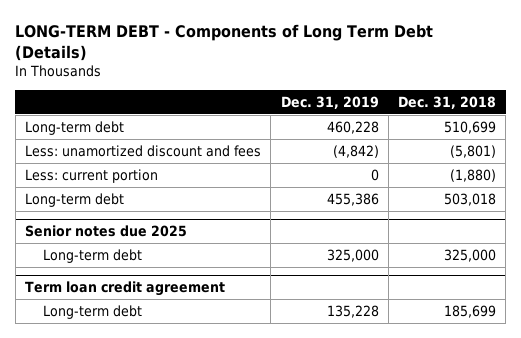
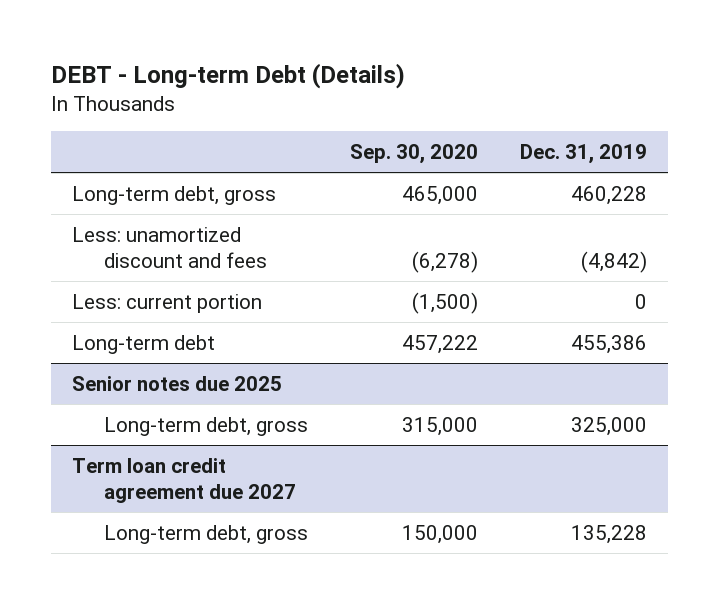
- LONG-TERM DEBT - Components of Long Term Debt (Details)
+ DEBT - Long-term Debt (Details)
- | Dec. 31, 2019 | Dec. 31, 2018
+ | Sep. 30, 2020 | Dec. 31, 2019
- Long-term debt | 460,228 | 510,699
+ Long-term debt, gross | 465,000 | 460,228
@ Senior notes due 2025
- Long-term debt | 325,000 | 325,000
- Term loan credit agreement
- Long-term debt | 135,228 | 185,699
@ Senior notes due 2025
+ Long-term debt, gross | 315,000 | 325,000
+ Term loan credit agreement due 2027
+ Long-term debt, gross | 150,000 | 135,228

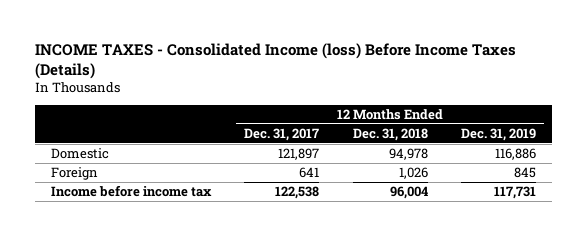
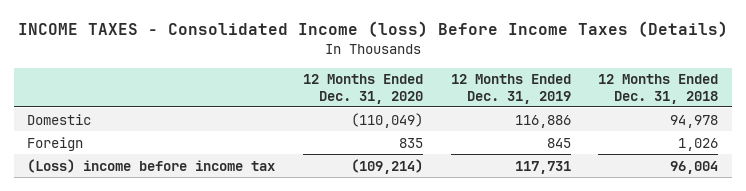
- | 12 Months Ended Dec. 31, 2017 | 12 Months Ended Dec. 31, 2018 | 12 Months Ended Dec. 31, 2019
+ | 12 Months Ended Dec. 31, 2020 | 12 Months Ended Dec. 31, 2019 | 12 Months Ended Dec. 31, 2018
- Income before income tax | 122,538 | 96,004 | 117,731
+ (Loss) income before income tax | (109,214) | 117,731 | 96,004

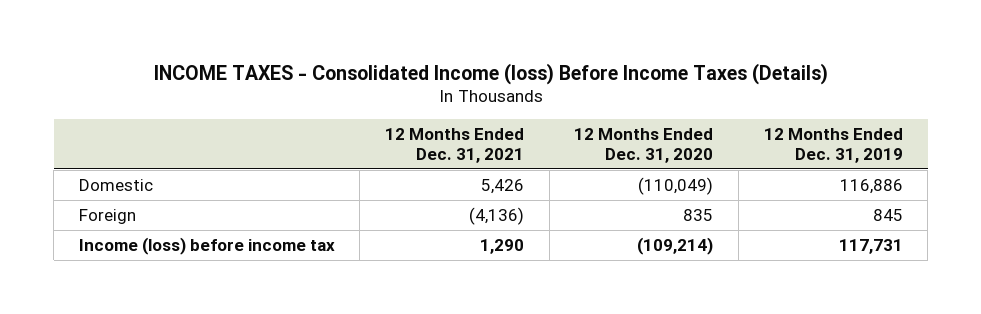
- | 12 Months Ended Dec. 31, 2020 | 12 Months Ended Dec. 31, 2019 | 12 Months Ended Dec. 31, 2018
+ | 12 Months Ended Dec. 31, 2021 | 12 Months Ended Dec. 31, 2020 | 12 Months Ended Dec. 31, 2019
- (Loss) income before income tax | (109,214) | 117,731 | 96,004
+ Income (loss) before income tax | 1,290 | (109,214) | 117,731

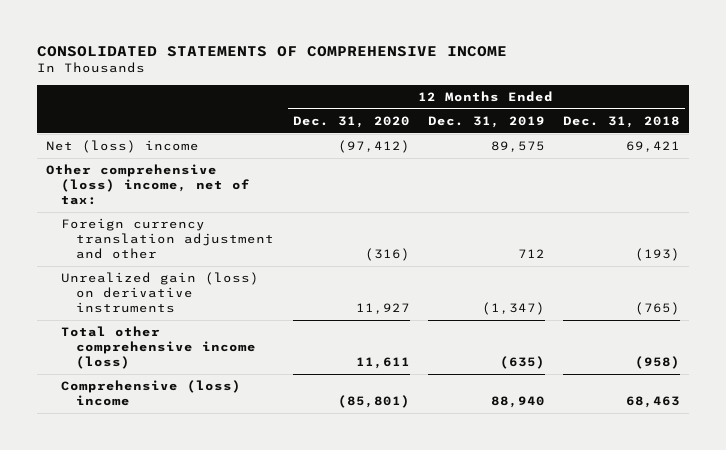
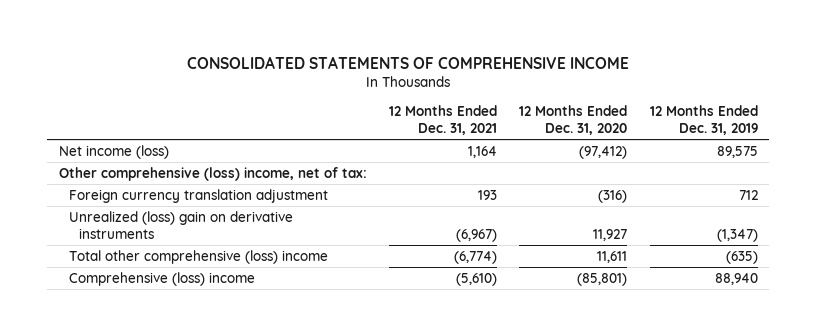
- | 12 Months Ended Dec. 31, 2020 | 12 Months Ended Dec. 31, 2019 | 12 Months Ended Dec. 31, 2018
+ | 12 Months Ended Dec. 31, 2021 | 12 Months Ended Dec. 31, 2020 | 12 Months Ended Dec. 31, 2019
- Net (loss) income | (97,412) | 89,575 | 69,421
+ Net income (loss) | 1,164 | (97,412) | 89,575
- Foreign currency translation adjustment and other | (316) | 712 | (193)
- Unrealized gain (loss) on derivative instruments | 11,927 | (1,347) | (765)
- Total other comprehensive income (loss) | 11,611 | (635) | (958)
+ Foreign currency translation adjustment | 193 | (316) | 712
+ Unrealized (loss) gain on derivative instruments | (6,967) | 11,927 | (1,347)
+ Total other comprehensive (loss) income | (6,774) | 11,611 | (635)

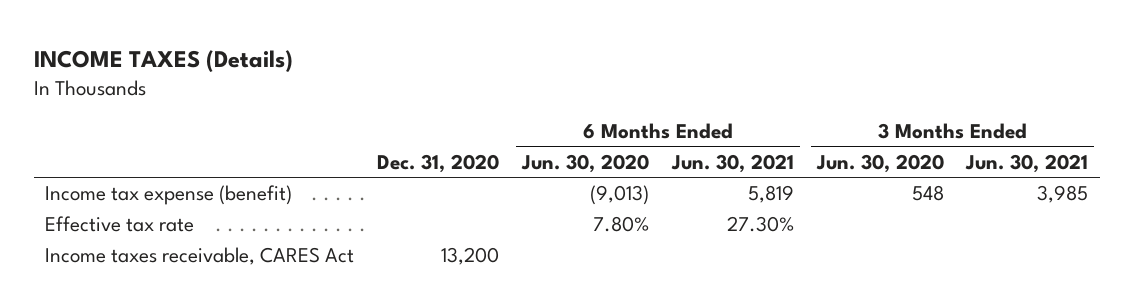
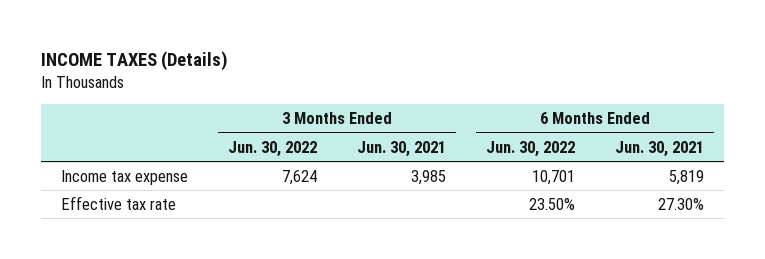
- | Dec. 31, 2020 | 6 Months Ended Jun. 30, 2020 | 6 Months Ended Jun. 30, 2021 | 3 Months Ended Jun. 30, 2020 | 3 Months Ended Jun. 30, 2021
+ | 3 Months Ended Jun. 30, 2022 | 3 Months Ended Jun. 30, 2021 | 6 Months Ended Jun. 30, 2022 | 6 Months Ended Jun. 30, 2021
- Income tax expense (benefit) | | (9,013) | 5,819 | 548 | 3,985
+ Income tax expense | 7,624 | 3,985 | 10,701 | 5,819
- Income taxes receivable, CARES Act | 13,200 | | | |

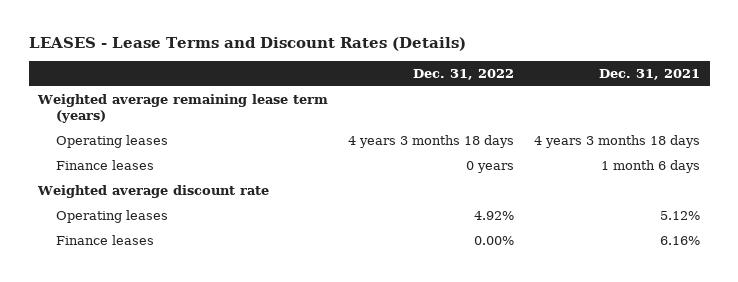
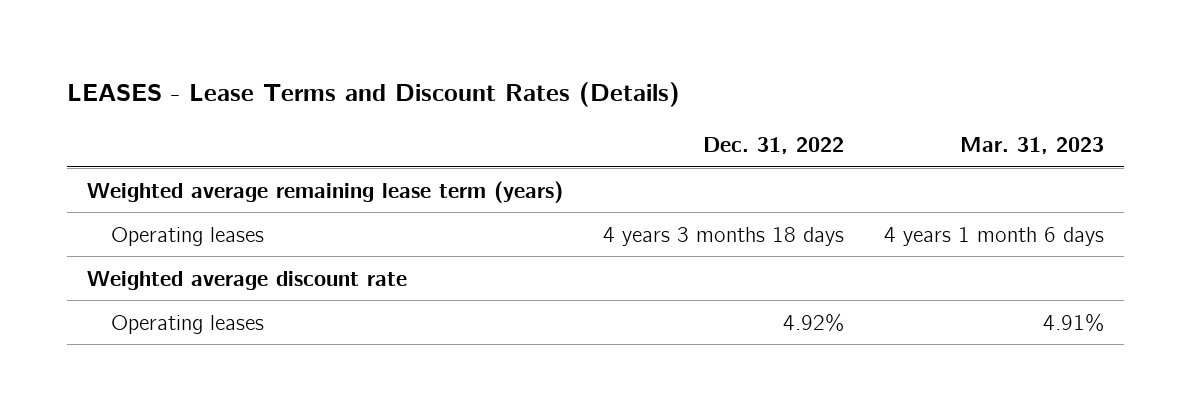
- | Dec. 31, 2022 | Dec. 31, 2021
+ | Dec. 31, 2022 | Mar. 31, 2023
- Finance leases | 0 years | 1 month 6 days
- Finance leases | 0.00% | 6.16%

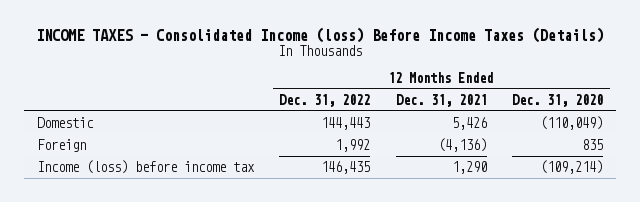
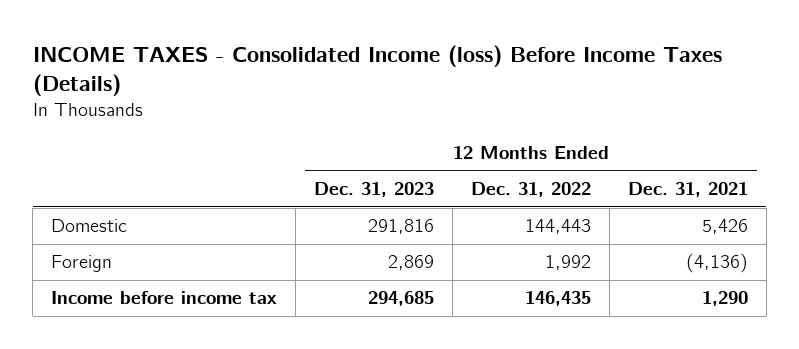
- | 12 Months Ended Dec. 31, 2022 | 12 Months Ended Dec. 31, 2021 | 12 Months Ended Dec. 31, 2020
+ | 12 Months Ended Dec. 31, 2023 | 12 Months Ended Dec. 31, 2022 | 12 Months Ended Dec. 31, 2021
- Income (loss) before income tax | 146,435 | 1,290 | (109,214)
+ Income before income tax | 294,685 | 146,435 | 1,290

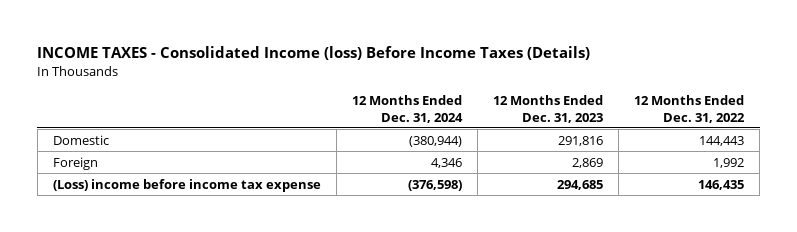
- | 12 Months Ended Dec. 31, 2023 | 12 Months Ended Dec. 31, 2022 | 12 Months Ended Dec. 31, 2021
+ | 12 Months Ended Dec. 31, 2024 | 12 Months Ended Dec. 31, 2023 | 12 Months Ended Dec. 31, 2022
- Income before income tax | 294,685 | 146,435 | 1,290
+ (Loss) income before income tax expense | (376,598) | 294,685 | 146,435

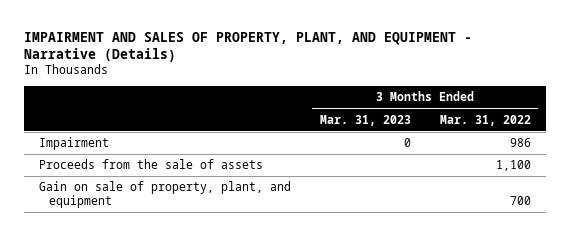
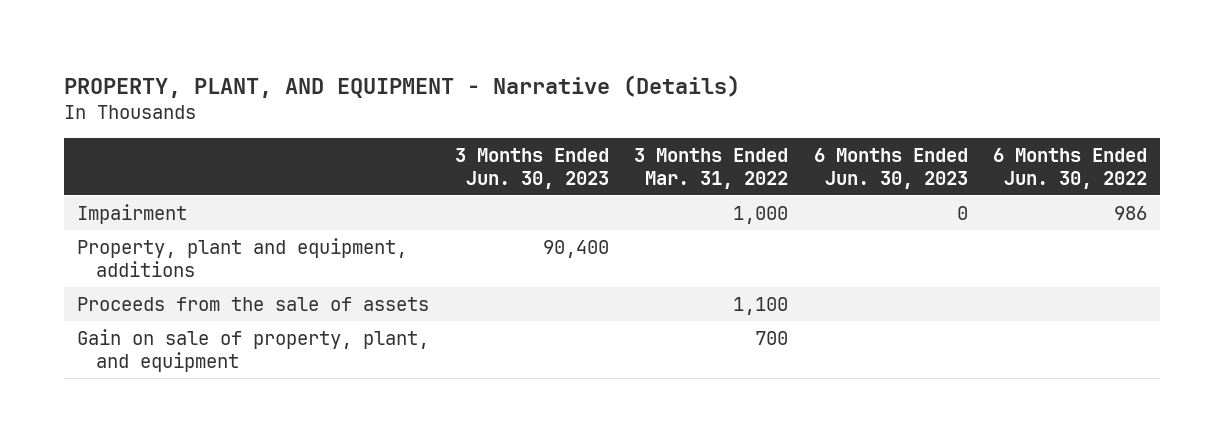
- IMPAIRMENT AND SALES OF PROPERTY, PLANT, AND EQUIPMENT - Narrative (Details)
+ PROPERTY, PLANT, AND EQUIPMENT - Narrative (Details)
- | 3 Months Ended Mar. 31, 2023 | 3 Months Ended Mar. 31, 2022
+ | 3 Months Ended Jun. 30, 2023 | 3 Months Ended Mar. 31, 2022 | 6 Months Ended Jun. 30, 2023 | 6 Months Ended Jun. 30, 2022
- Impairment | 0 | 986
+ Impairment | | 1,000 | 0 | 986
+ Property, plant and equipment, additions | 90,400 | | |

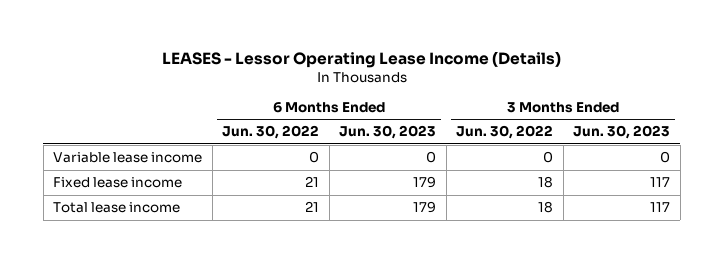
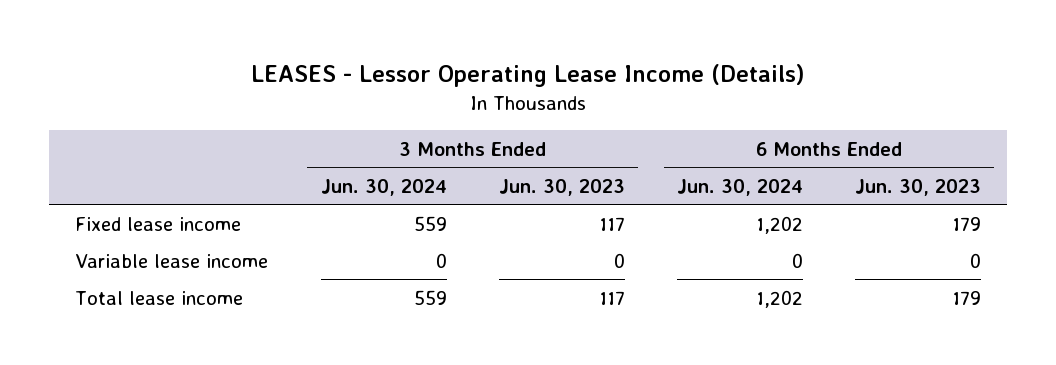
- | 6 Months Ended Jun. 30, 2022 | 6 Months Ended Jun. 30, 2023 | 3 Months Ended Jun. 30, 2022 | 3 Months Ended Jun. 30, 2023
+ | 3 Months Ended Jun. 30, 2024 | 3 Months Ended Jun. 30, 2023 | 6 Months Ended Jun. 30, 2024 | 6 Months Ended Jun. 30, 2023
moved down: Variable lease income | 0 | 0 | 0 | 0

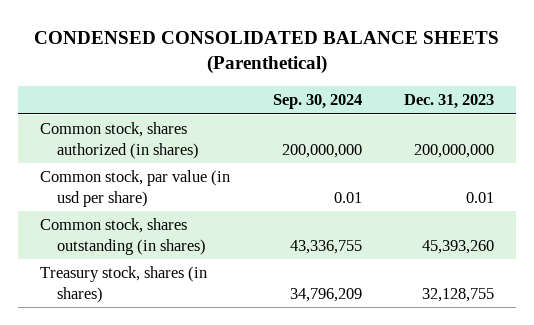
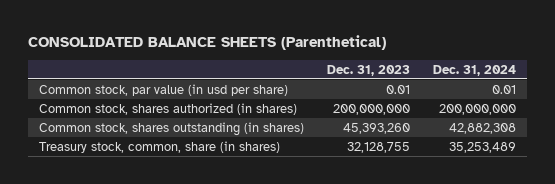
- CONDENSED CONSOLIDATED BALANCE SHEETS (Parenthetical)
+ CONSOLIDATED BALANCE SHEETS (Parenthetical)
- | Sep. 30, 2024 | Dec. 31, 2023
+ | Dec. 31, 2023 | Dec. 31, 2024
moved down: Common stock, shares authorized (in shares) | 200,000,000 | 200,000,000
- Treasury stock, shares (in shares) | 34,796,209 | 32,128,755
+ Treasury stock, common, share (in shares) | 32,128,755 | 35,253,489

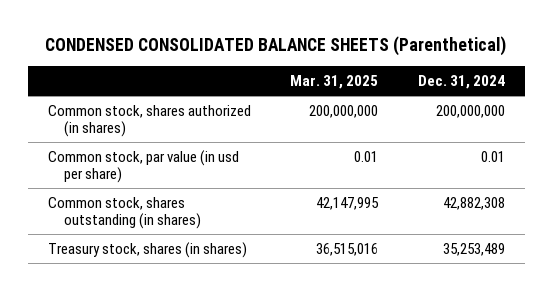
- CONSOLIDATED BALANCE SHEETS (Parenthetical)
+ CONDENSED CONSOLIDATED BALANCE SHEETS (Parenthetical)
- | Dec. 31, 2023 | Dec. 31, 2024
+ | Mar. 31, 2025 | Dec. 31, 2024
moved down: Common stock, par value (in usd per share) | 0.01 | 0.01
- Treasury stock, common, share (in shares) | 32,128,755 | 35,253,489
+ Treasury stock, shares (in shares) | 36,515,016 | 35,253,489

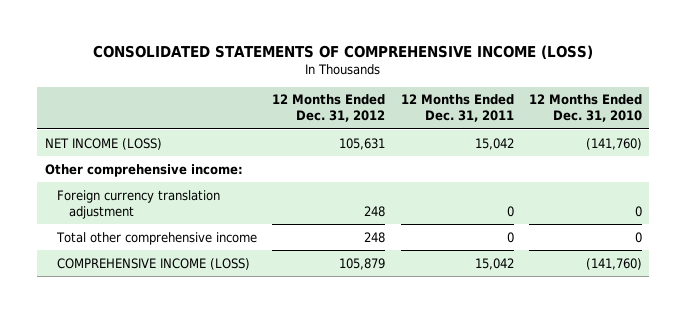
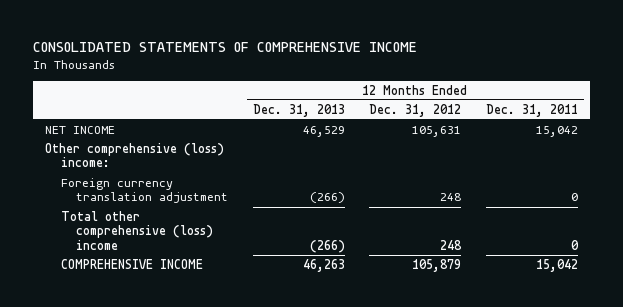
- CONSOLIDATED STATEMENTS OF COMPREHENSIVE INCOME (LOSS)
+ CONSOLIDATED STATEMENTS OF COMPREHENSIVE INCOME
- | 12 Months Ended Dec. 31, 2012 | 12 Months Ended Dec. 31, 2011 | 12 Months Ended Dec. 31, 2010
+ | 12 Months Ended Dec. 31, 2013 | 12 Months Ended Dec. 31, 2012 | 12 Months Ended Dec. 31, 2011
- NET INCOME (LOSS) | 105,631 | 15,042 | (141,760)
- Other comprehensive income:
+ NET INCOME | 46,529 | 105,631 | 15,042
+ Other comprehensive (loss) income:
- Total other comprehensive income | 248 | 0 | 0
- COMPREHENSIVE INCOME (LOSS) | 105,879 | 15,042 | (141,760)
+ Total other comprehensive (loss) income | (266) | 248 | 0
+ COMPREHENSIVE INCOME | 46,263 | 105,879 | 15,042

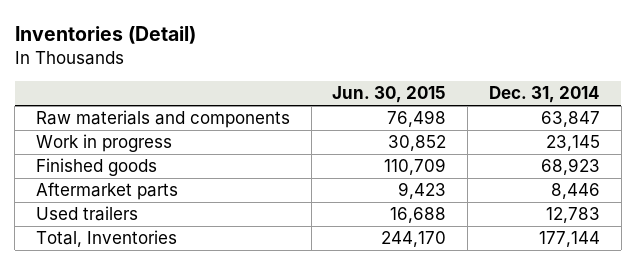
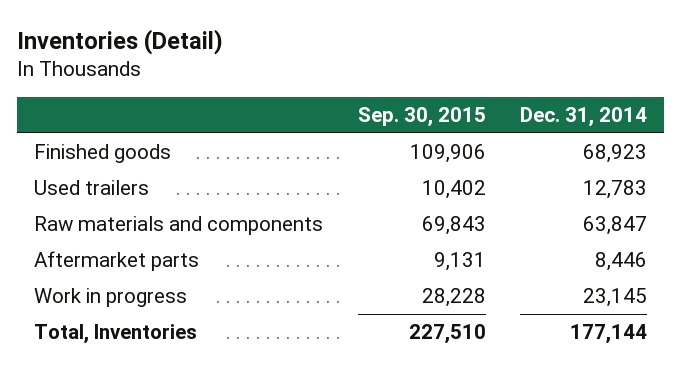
- | Jun. 30, 2015 | Dec. 31, 2014
+ | Sep. 30, 2015 | Dec. 31, 2014
moved down: Raw materials and components | 69,843 | 63,847
moved down: Aftermarket parts | 9,131 | 8,446
moved down: Work in progress | 28,228 | 23,145

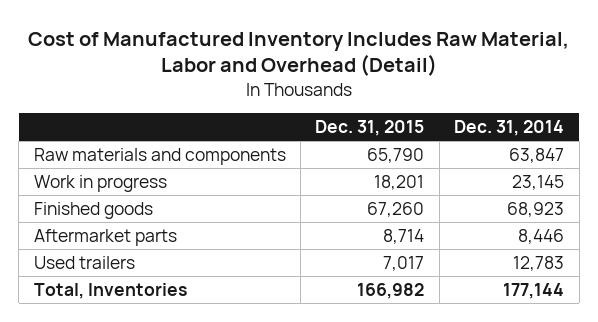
- Inventories (Detail)
+ Cost of Manufactured Inventory Includes Raw Material, Labor and Overhead (Detail)
- | Sep. 30, 2015 | Dec. 31, 2014
+ | Dec. 31, 2015 | Dec. 31, 2014
moved down: Finished goods | 67,260 | 68,923
moved down: Aftermarket parts | 8,714 | 8,446
moved down: Used trailers | 7,017 | 12,783

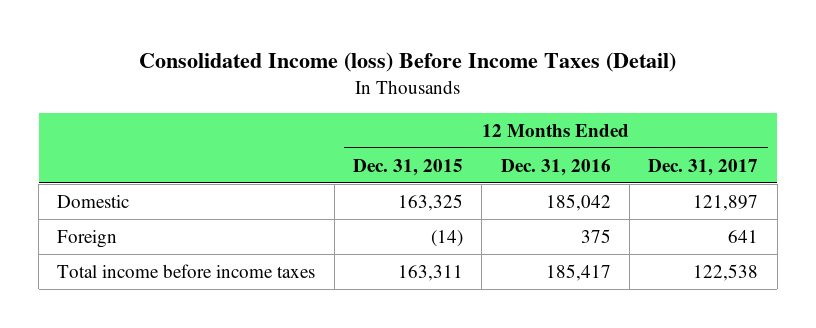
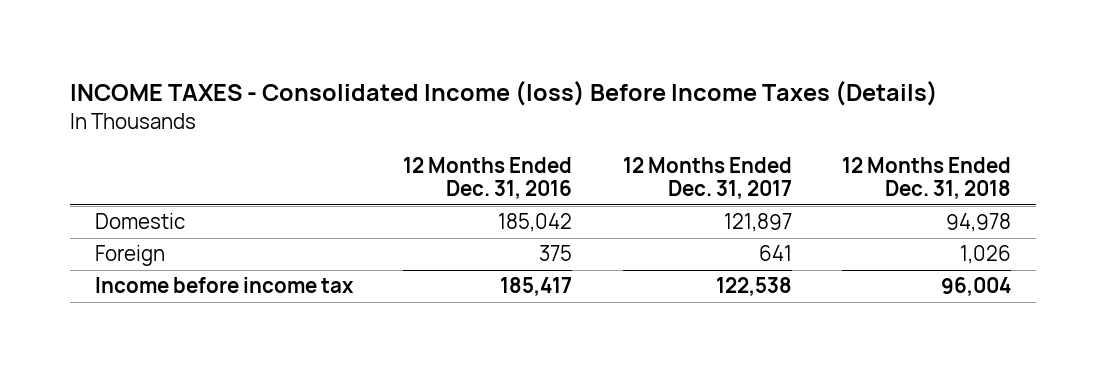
- Consolidated Income (loss) Before Income Taxes (Detail)
+ INCOME TAXES - Consolidated Income (loss) Before Income Taxes (Details)
- | 12 Months Ended Dec. 31, 2015 | 12 Months Ended Dec. 31, 2016 | 12 Months Ended Dec. 31, 2017
+ | 12 Months Ended Dec. 31, 2016 | 12 Months Ended Dec. 31, 2017 | 12 Months Ended Dec. 31, 2018
- Total income before income taxes | 163,311 | 185,417 | 122,538
+ Income before income tax | 185,417 | 122,538 | 96,004

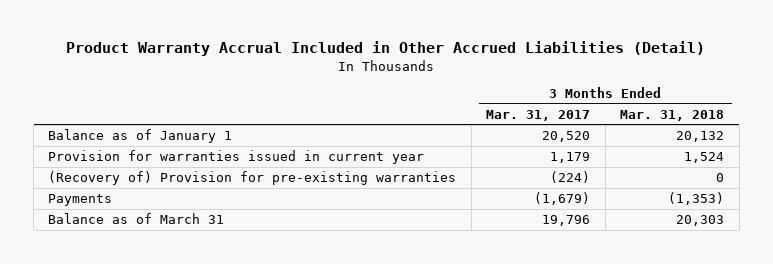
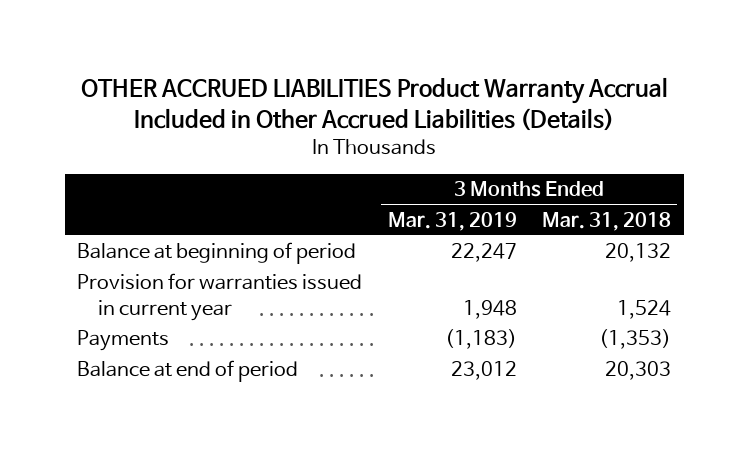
- Product Warranty Accrual Included in Other Accrued Liabilities (Detail)
+ OTHER ACCRUED LIABILITIES Product Warranty Accrual Included in Other Accrued Liabilities (Details)
- | 3 Months Ended Mar. 31, 2017 | 3 Months Ended Mar. 31, 2018
+ | 3 Months Ended Mar. 31, 2019 | 3 Months Ended Mar. 31, 2018
- Balance as of January 1 | 20,520 | 20,132
+ Balance at beginning of period | 22,247 | 20,132
- (Recovery of) Provision for pre-existing warranties | (224) | 0
- Balance as of March 31 | 19,796 | 20,303
+ Balance at end of period | 23,012 | 20,303

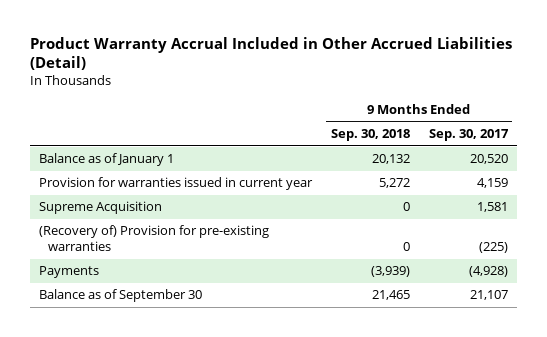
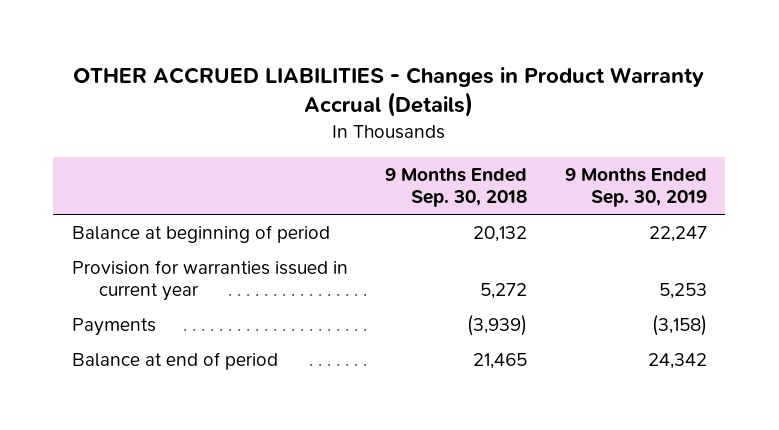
- Product Warranty Accrual Included in Other Accrued Liabilities (Detail)
+ OTHER ACCRUED LIABILITIES - Changes in Product Warranty Accrual (Details)
- | 9 Months Ended Sep. 30, 2018 | 9 Months Ended Sep. 30, 2017
+ | 9 Months Ended Sep. 30, 2018 | 9 Months Ended Sep. 30, 2019
- Balance as of January 1 | 20,132 | 20,520
+ Balance at beginning of period | 20,132 | 22,247
- Supreme Acquisition | 0 | 1,581
- (Recovery of) Provision for pre-existing warranties | 0 | (225)
- Balance as of September 30 | 21,465 | 21,107
+ Balance at end of period | 21,465 | 24,342

